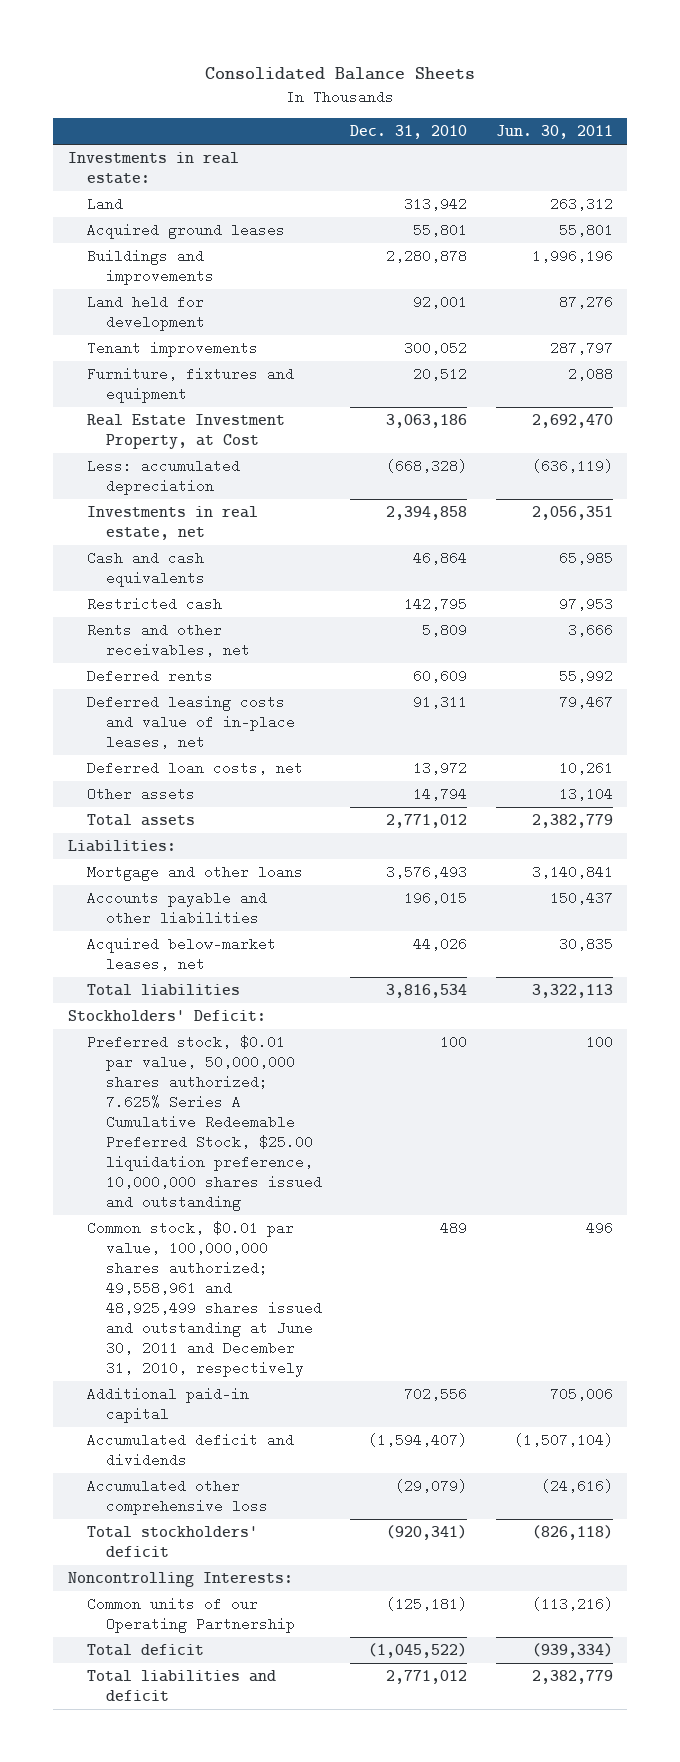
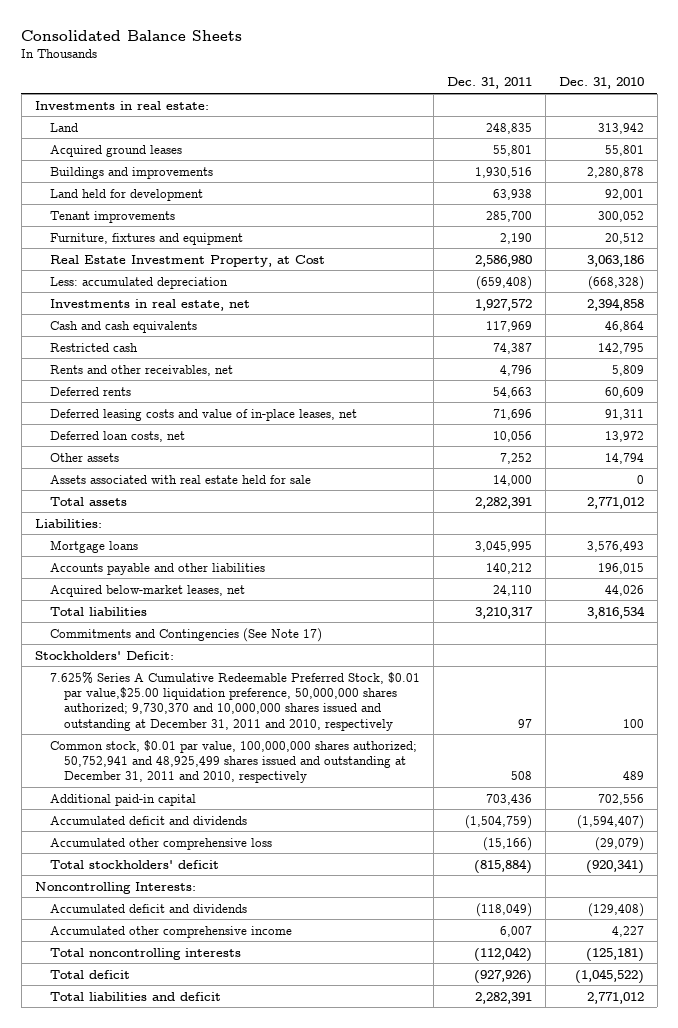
- | Dec. 31, 2010 | Jun. 30, 2011
+ | Dec. 31, 2011 | Dec. 31, 2010
+ Assets associated with real estate held for sale | 14,000 | 0
- Mortgage and other loans | 3,576,493 | 3,140,841
+ Mortgage loans | 3,045,995 | 3,576,493
+ Commitments and Contingencies (See Note 17)
- Preferred stock, $0.01 par value, 50,000,000 shares authorized; 7.625% Series A Cumulative Redeemable Preferred Stock, $25.00 liquidation preference, 10,000,000 shares issued and outstanding | 100 | 100
- Common stock, $0.01 par value, 100,000,000 shares authorized; 49,558,961 and 48,925,499 shares issued and outstanding at June 30, 2011 and December 31, 2010, respectively | 489 | 496
+ 7.625% Series A Cumulative Redeemable Preferred Stock, $0.01 par value,$25.00 liquidation preference, 50,000,000 shares authorized; 9,730,370 and 10,000,000 shares issued and outstanding at December 31, 2011 and 2010, respectively | 97 | 100
+ Common stock, $0.01 par value, 100,000,000 shares authorized; 50,752,941 and 48,925,499 shares issued and outstanding at December 31, 2011 and 2010, respectively | 508 | 489
- Common units of our Operating Partnership | (125,181) | (113,216)
+ Accumulated deficit and dividends | (118,049) | (129,408)
+ Accumulated other comprehensive income | 6,007 | 4,227
+ Total noncontrolling interests | (112,042) | (125,181)

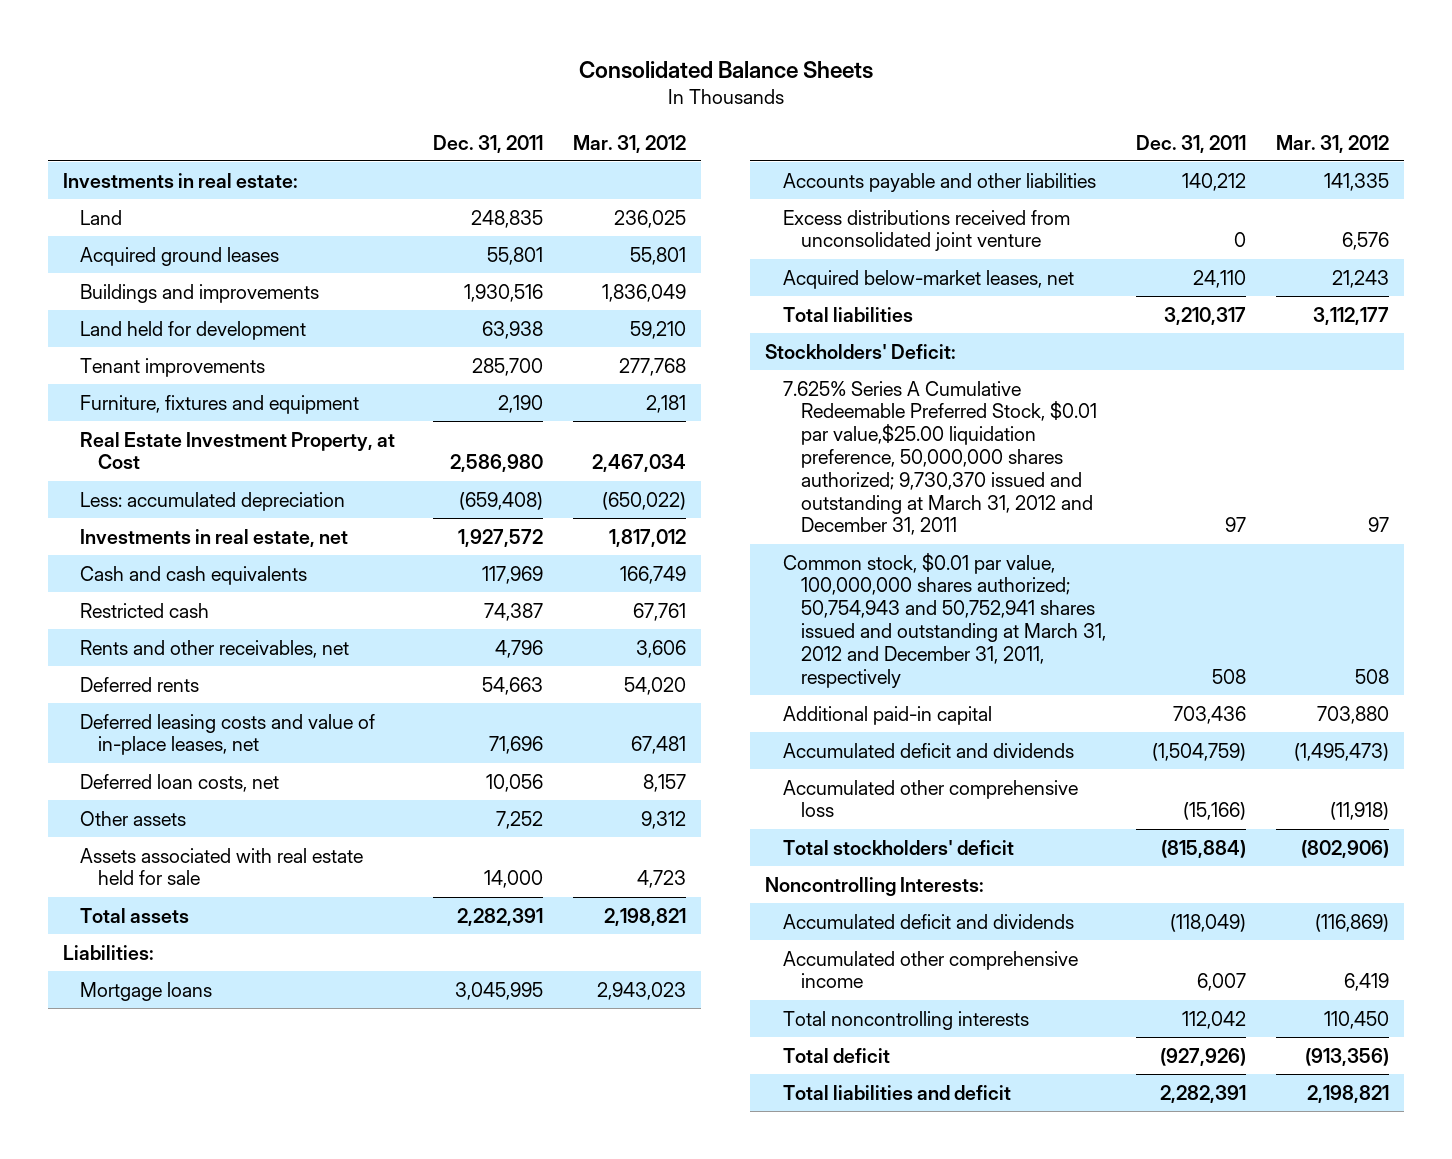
- | Dec. 31, 2011 | Dec. 31, 2010
+ | Dec. 31, 2011 | Mar. 31, 2012
+ Excess distributions received from unconsolidated joint venture | 0 | 6,576
- Commitments and Contingencies (See Note 17)
- 7.625% Series A Cumulative Redeemable Preferred Stock, $0.01 par value,$25.00 liquidation preference, 50,000,000 shares authorized; 9,730,370 and 10,000,000 shares issued and outstanding at December 31, 2011 and 2010, respectively | 97 | 100
- Common stock, $0.01 par value, 100,000,000 shares authorized; 50,752,941 and 48,925,499 shares issued and outstanding at December 31, 2011 and 2010, respectively | 508 | 489
+ 7.625% Series A Cumulative Redeemable Preferred Stock, $0.01 par value,$25.00 liquidation preference, 50,000,000 shares authorized; 9,730,370 issued and outstanding at March 31, 2012 and December 31, 2011 | 97 | 97
+ Common stock, $0.01 par value, 100,000,000 shares authorized; 50,754,943 and 50,752,941 shares issued and outstanding at March 31, 2012 and December 31, 2011, respectively | 508 | 508
- Total noncontrolling interests | (112,042) | (125,181)
+ Total noncontrolling interests | 112,042 | 110,450

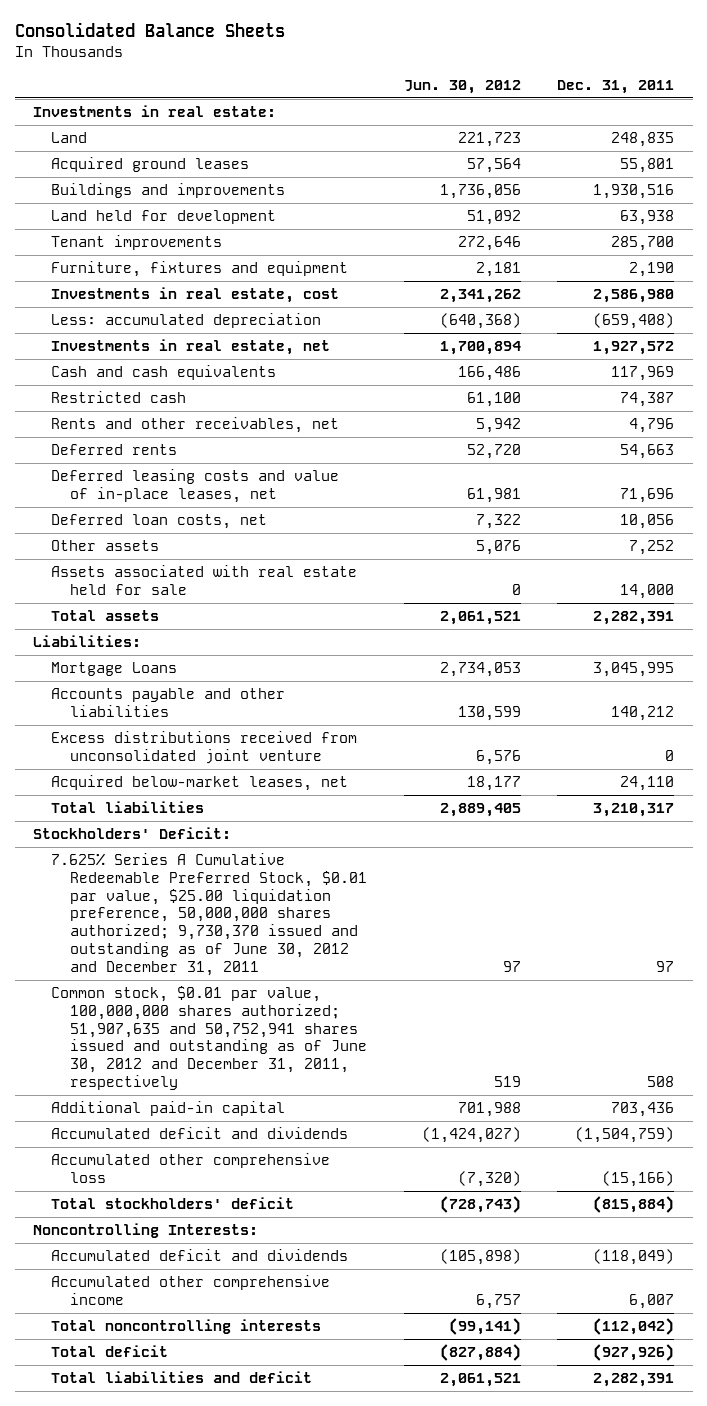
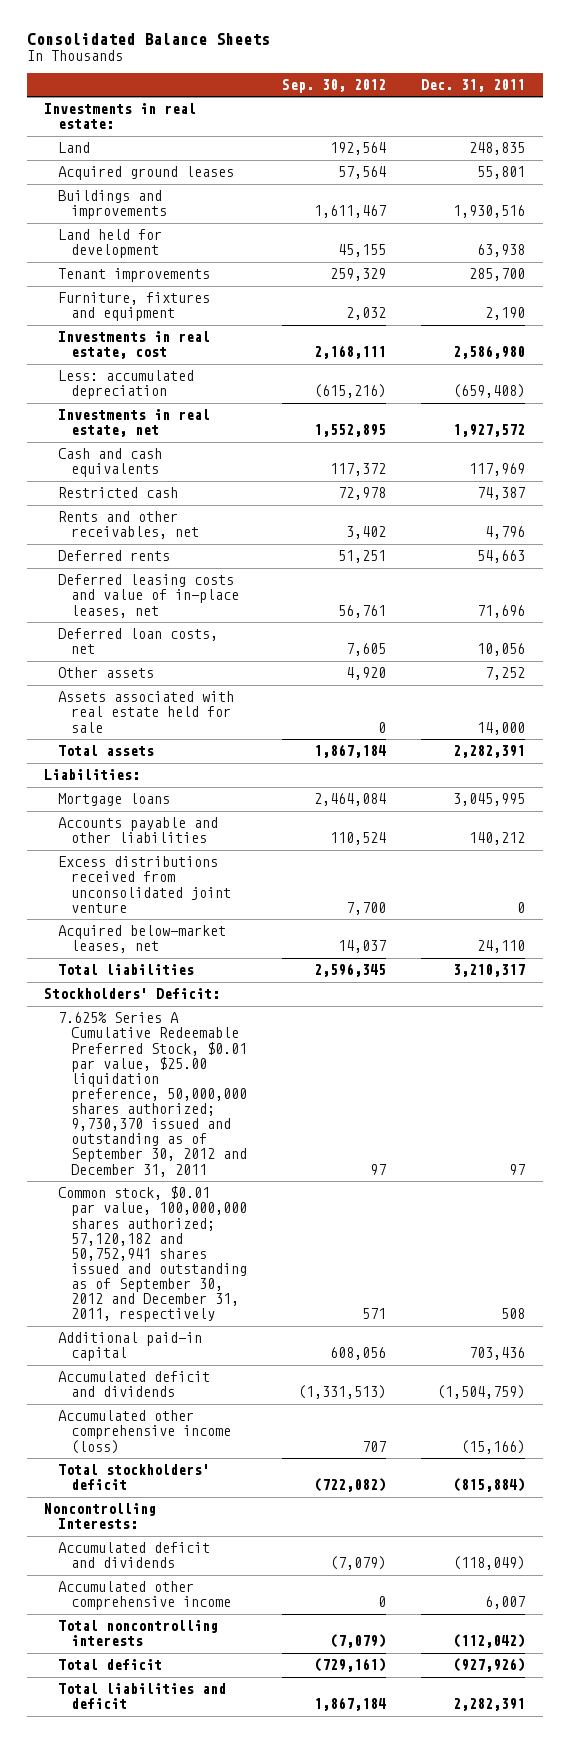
- | Jun. 30, 2012 | Dec. 31, 2011
+ | Sep. 30, 2012 | Dec. 31, 2011
- Mortgage Loans | 2,734,053 | 3,045,995
+ Mortgage loans | 2,464,084 | 3,045,995
- 7.625% Series A Cumulative Redeemable Preferred Stock, $0.01 par value, $25.00 liquidation preference, 50,000,000 shares authorized; 9,730,370 issued and outstanding as of June 30, 2012 and December 31, 2011 | 97 | 97
- Common stock, $0.01 par value, 100,000,000 shares authorized; 51,907,635 and 50,752,941 shares issued and outstanding as of June 30, 2012 and December 31, 2011, respectively | 519 | 508
+ 7.625% Series A Cumulative Redeemable Preferred Stock, $0.01 par value, $25.00 liquidation preference, 50,000,000 shares authorized; 9,730,370 issued and outstanding as of September 30, 2012 and December 31, 2011 | 97 | 97
+ Common stock, $0.01 par value, 100,000,000 shares authorized; 57,120,182 and 50,752,941 shares issued and outstanding as of September 30, 2012 and December 31, 2011, respectively | 571 | 508
- Accumulated other comprehensive loss | (7,320) | (15,166)
+ Accumulated other comprehensive income (loss) | 707 | (15,166)

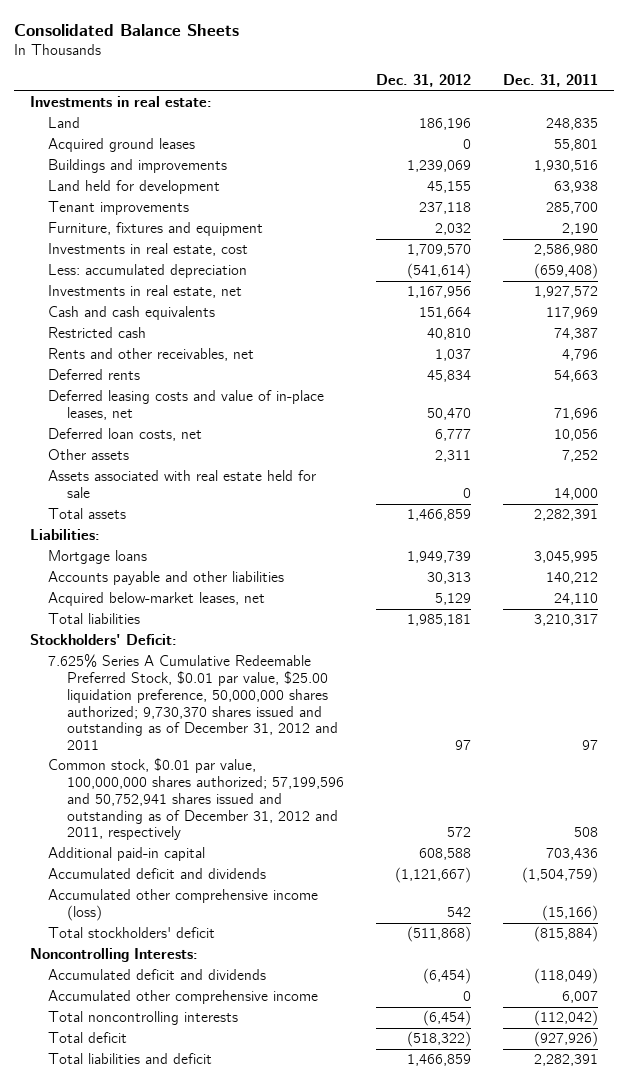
- | Sep. 30, 2012 | Dec. 31, 2011
+ | Dec. 31, 2012 | Dec. 31, 2011
- Excess distributions received from unconsolidated joint venture | 7,700 | 0
- 7.625% Series A Cumulative Redeemable Preferred Stock, $0.01 par value, $25.00 liquidation preference, 50,000,000 shares authorized; 9,730,370 issued and outstanding as of September 30, 2012 and December 31, 2011 | 97 | 97
- Common stock, $0.01 par value, 100,000,000 shares authorized; 57,120,182 and 50,752,941 shares issued and outstanding as of September 30, 2012 and December 31, 2011, respectively | 571 | 508
+ 7.625% Series A Cumulative Redeemable Preferred Stock, $0.01 par value, $25.00 liquidation preference, 50,000,000 shares authorized; 9,730,370 shares issued and outstanding as of December 31, 2012 and 2011 | 97 | 97
+ Common stock, $0.01 par value, 100,000,000 shares authorized; 57,199,596 and 50,752,941 shares issued and outstanding as of December 31, 2012 and 2011, respectively | 572 | 508

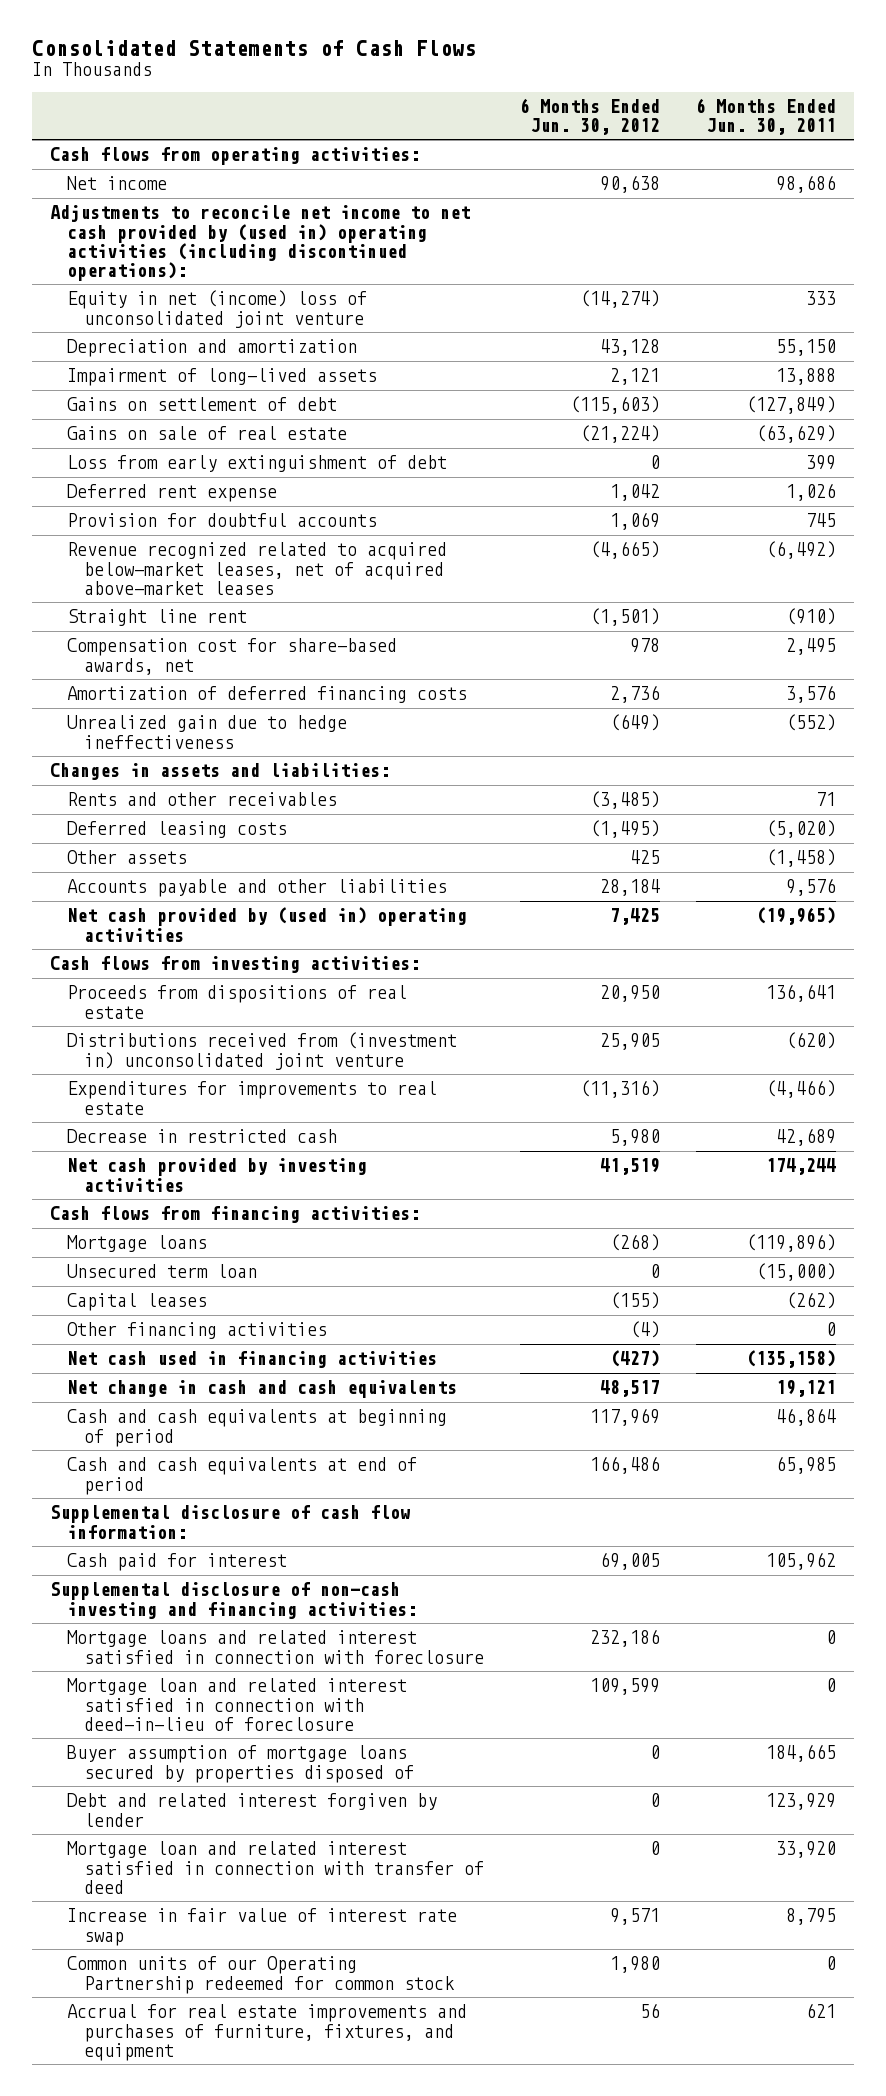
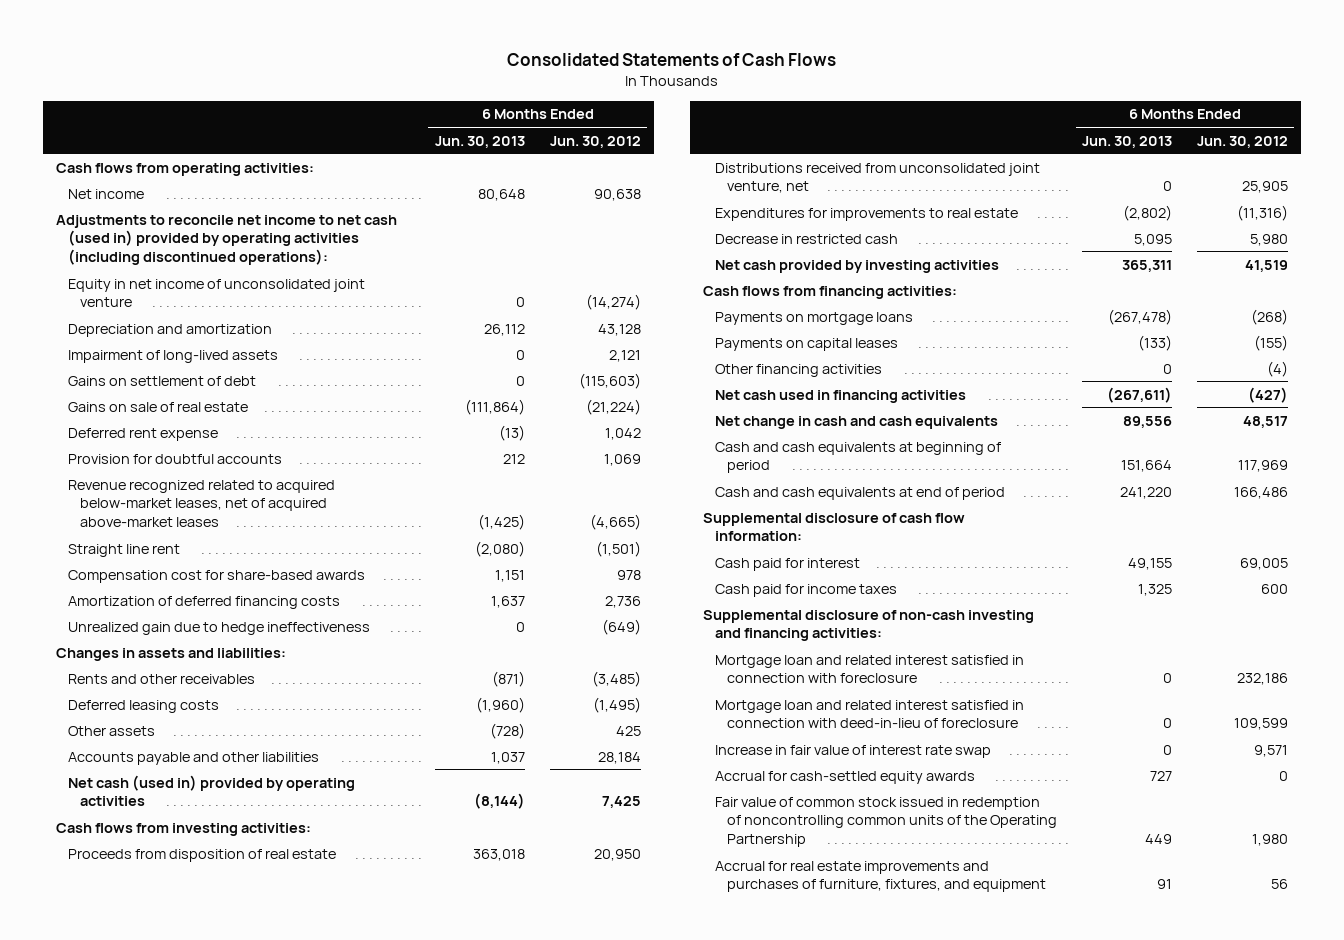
- | 6 Months Ended Jun. 30, 2012 | 6 Months Ended Jun. 30, 2011
+ | 6 Months Ended Jun. 30, 2013 | 6 Months Ended Jun. 30, 2012
- Adjustments to reconcile net income to net cash provided by (used in) operating activities (including discontinued operations):
- Equity in net (income) loss of unconsolidated joint venture | (14,274) | 333
+ Adjustments to reconcile net income to net cash (used in) provided by operating activities (including discontinued operations):
+ Equity in net income of unconsolidated joint venture | 0 | (14,274)
- Loss from early extinguishment of debt | 0 | 399
- Compensation cost for share-based awards, net | 978 | 2,495
+ Compensation cost for share-based awards | 1,151 | 978
- Net cash provided by (used in) operating activities | 7,425 | (19,965)
+ Net cash (used in) provided by operating activities | (8,144) | 7,425
- Proceeds from dispositions of real estate | 20,950 | 136,641
- Distributions received from (investment in) unconsolidated joint venture | 25,905 | (620)
+ Proceeds from disposition of real estate | 363,018 | 20,950
+ Distributions received from unconsolidated joint venture, net | 0 | 25,905
- Mortgage loans | (268) | (119,896)
- Unsecured term loan | 0 | (15,000)
- Capital leases | (155) | (262)
+ Payments on mortgage loans | (267,478) | (268)
+ Payments on capital leases | (133) | (155)
+ Cash paid for income taxes | 1,325 | 600
- Mortgage loans and related interest satisfied in connection with foreclosure | 232,186 | 0
+ Mortgage loan and related interest satisfied in connection with foreclosure | 0 | 232,186
- Buyer assumption of mortgage loans secured by properties disposed of | 0 | 184,665
- Debt and related interest forgiven by lender | 0 | 123,929
- Mortgage loan and related interest satisfied in connection with transfer of deed | 0 | 33,920
- Common units of our Operating Partnership redeemed for common stock | 1,980 | 0
+ Accrual for cash-settled equity awards | 727 | 0
+ Fair value of common stock issued in redemption of noncontrolling common units of the Operating Partnership | 449 | 1,980

